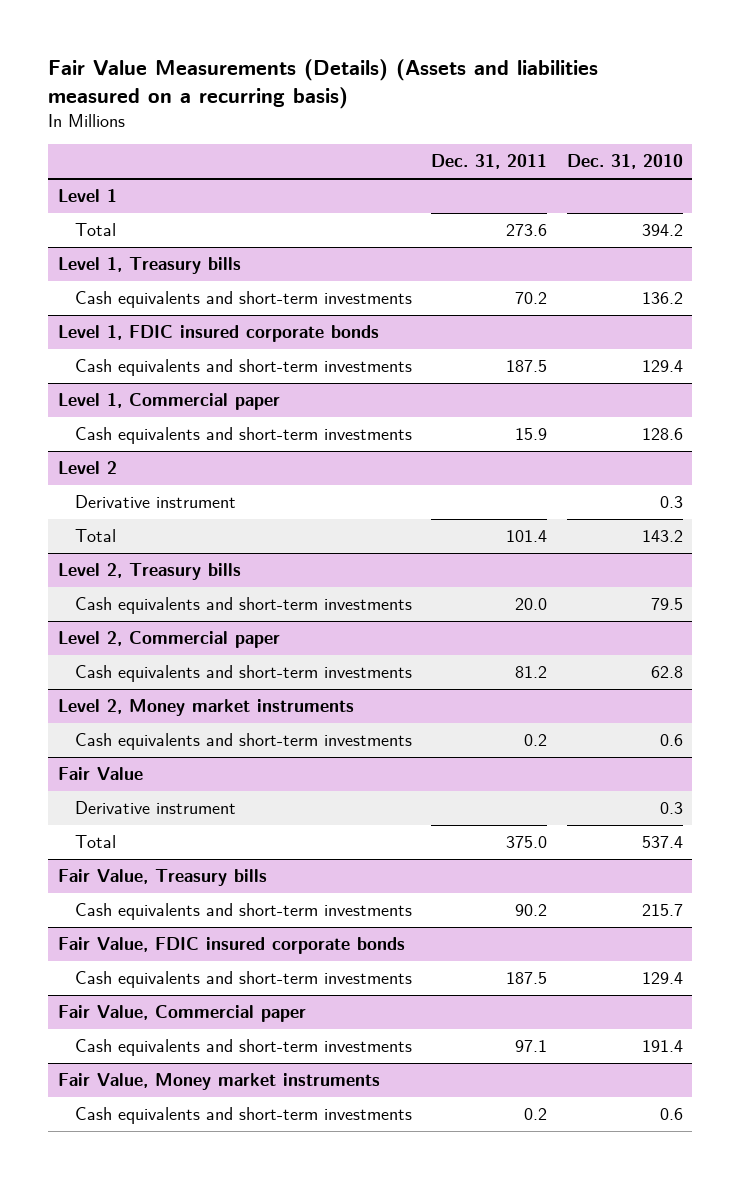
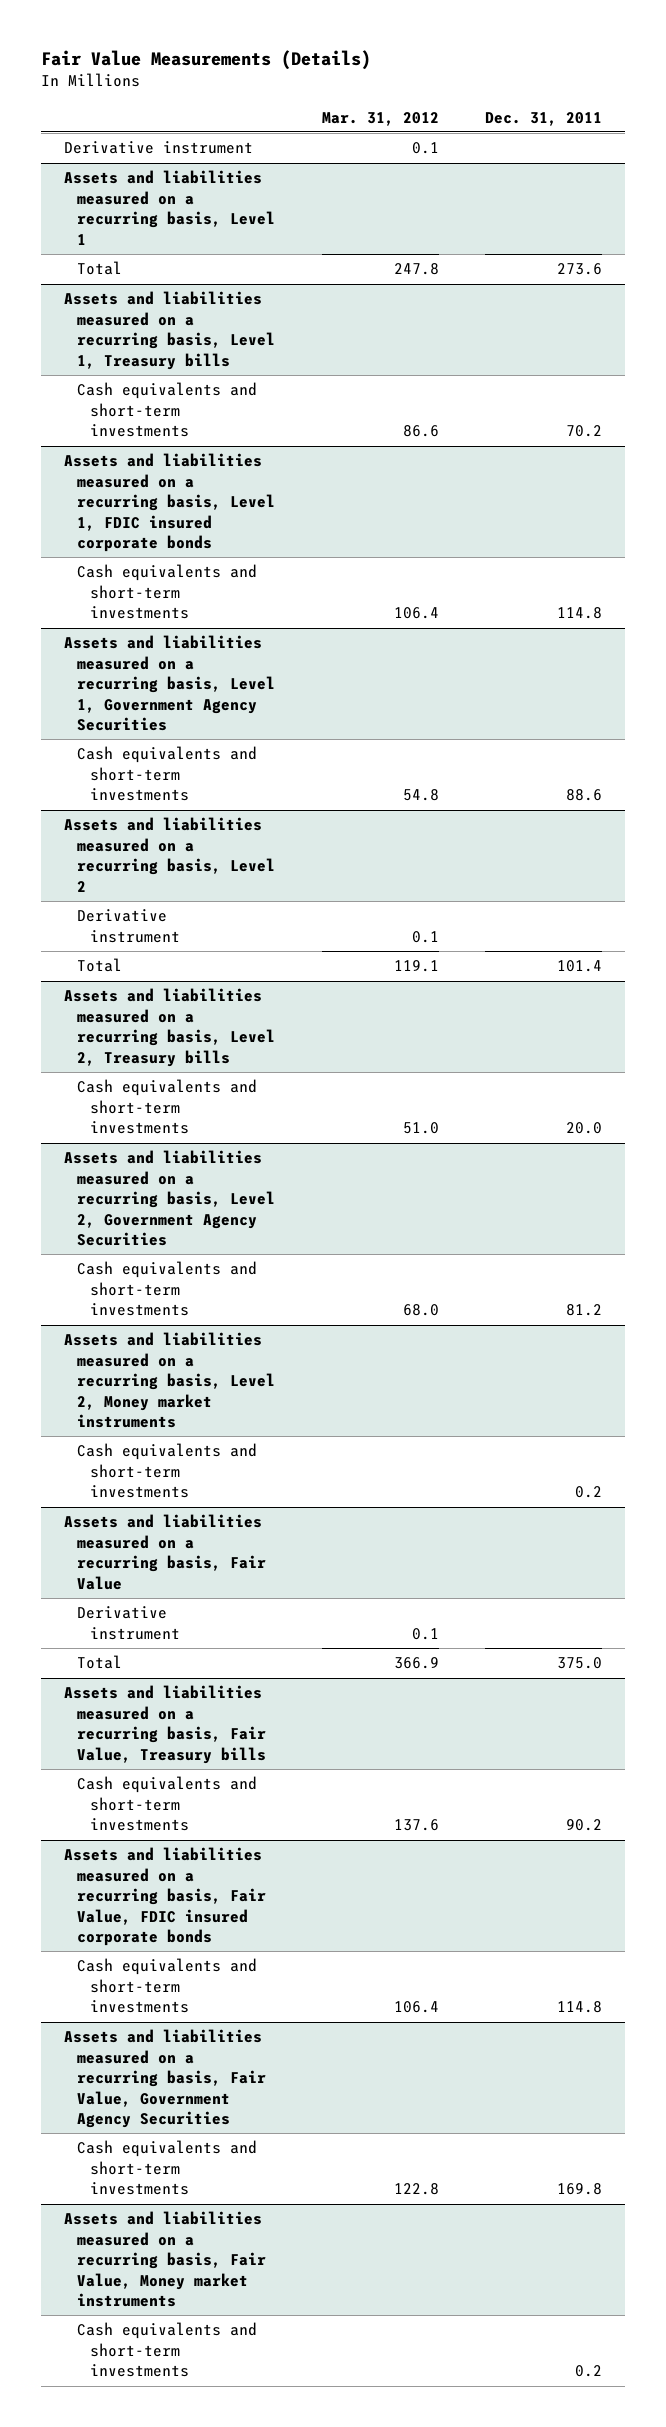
- Fair Value Measurements (Details) (Assets and liabilities measured on a recurring basis)
+ Fair Value Measurements (Details)
- | Dec. 31, 2011 | Dec. 31, 2010
+ | Mar. 31, 2012 | Dec. 31, 2011
- Level 1
+ Derivative instrument | 0.1 |
+ Assets and liabilities measured on a recurring basis, Level 1
- Level 1, Treasury bills
+ Assets and liabilities measured on a recurring basis, Level 1, Treasury bills
- Level 1, FDIC insured corporate bonds
- Cash equivalents and short-term investments | 187.5 | 129.4
- Level 1, Commercial paper
- Cash equivalents and short-term investments | 15.9 | 128.6
- Level 2
+ Assets and liabilities measured on a recurring basis, Level 1, FDIC insured corporate bonds
+ Cash equivalents and short-term investments | 106.4 | 114.8
+ Assets and liabilities measured on a recurring basis, Level 1, Government Agency Securities
+ Cash equivalents and short-term investments | 54.8 | 88.6
+ Assets and liabilities measured on a recurring basis, Level 2
- Level 2, Treasury bills
+ Assets and liabilities measured on a recurring basis, Level 2, Treasury bills
- Level 2, Commercial paper
+ Assets and liabilities measured on a recurring basis, Level 2, Government Agency Securities
- Level 2, Money market instruments
+ Assets and liabilities measured on a recurring basis, Level 2, Money market instruments
- Fair Value
+ Assets and liabilities measured on a recurring basis, Fair Value
- Fair Value, Treasury bills
+ Assets and liabilities measured on a recurring basis, Fair Value, Treasury bills
- Fair Value, FDIC insured corporate bonds
- Cash equivalents and short-term investments | 187.5 | 129.4
- Fair Value, Commercial paper
- Cash equivalents and short-term investments | 97.1 | 191.4
- Fair Value, Money market instruments
+ Assets and liabilities measured on a recurring basis, Fair Value, FDIC insured corporate bonds
+ Cash equivalents and short-term investments | 106.4 | 114.8
+ Assets and liabilities measured on a recurring basis, Fair Value, Government Agency Securities
+ Cash equivalents and short-term investments | 122.8 | 169.8
+ Assets and liabilities measured on a recurring basis, Fair Value, Money market instruments

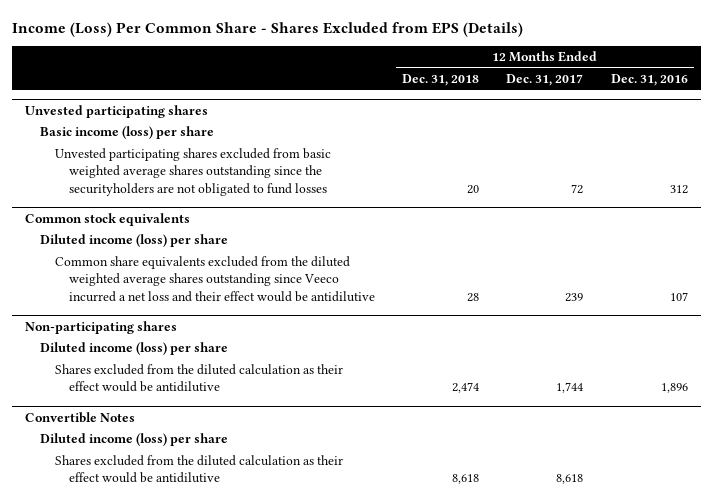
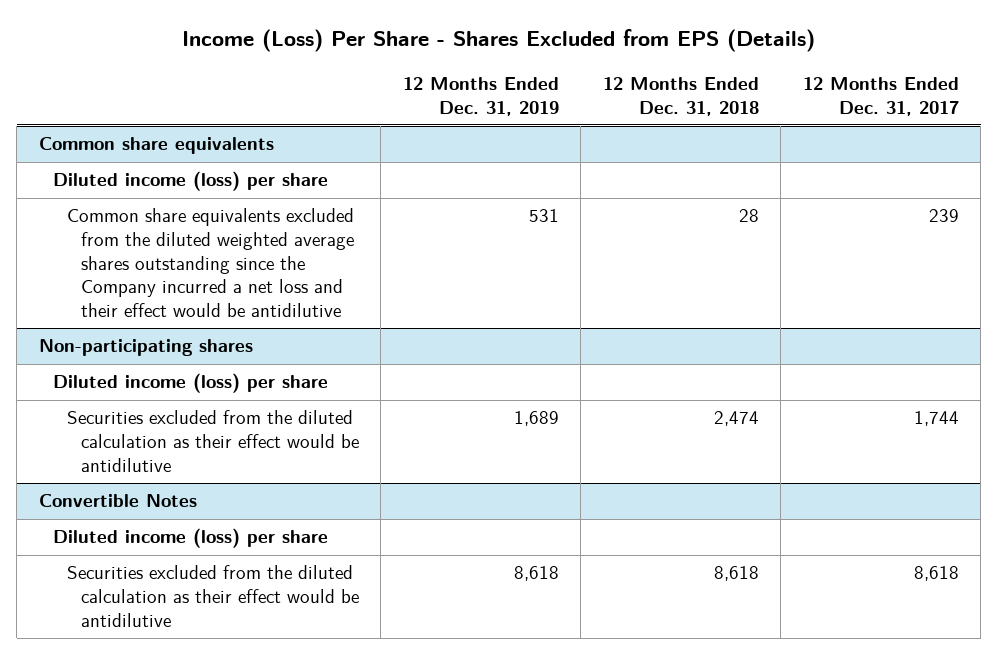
- Income (Loss) Per Common Share - Shares Excluded from EPS (Details)
+ Income (Loss) Per Share - Shares Excluded from EPS (Details)
- | 12 Months Ended Dec. 31, 2018 | 12 Months Ended Dec. 31, 2017 | 12 Months Ended Dec. 31, 2016
+ | 12 Months Ended Dec. 31, 2019 | 12 Months Ended Dec. 31, 2018 | 12 Months Ended Dec. 31, 2017
- Unvested participating shares
- Basic income (loss) per share
- Unvested participating shares excluded from basic weighted average shares outstanding since the securityholders are not obligated to fund losses | 20 | 72 | 312
- Common stock equivalents
+ Common share equivalents
- Common share equivalents excluded from the diluted weighted average shares outstanding since Veeco incurred a net loss and their effect would be antidilutive | 28 | 239 | 107
+ Common share equivalents excluded from the diluted weighted average shares outstanding since the Company incurred a net loss and their effect would be antidilutive | 531 | 28 | 239
@ Non-participating shares
- Shares excluded from the diluted calculation as their effect would be antidilutive | 2,474 | 1,744 | 1,896
+ Securities excluded from the diluted calculation as their effect would be antidilutive | 1,689 | 2,474 | 1,744
@ Convertible Notes
- Shares excluded from the diluted calculation as their effect would be antidilutive | 8,618 | 8,618 |
+ Securities excluded from the diluted calculation as their effect would be antidilutive | 8,618 | 8,618 | 8,618

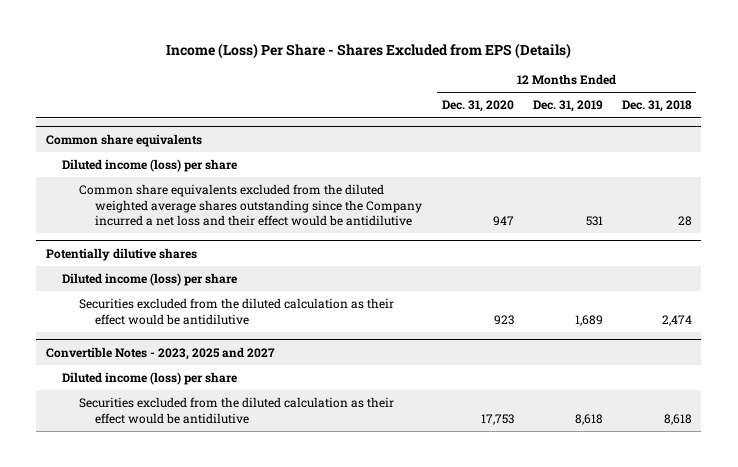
- | 12 Months Ended Dec. 31, 2019 | 12 Months Ended Dec. 31, 2018 | 12 Months Ended Dec. 31, 2017
+ | 12 Months Ended Dec. 31, 2020 | 12 Months Ended Dec. 31, 2019 | 12 Months Ended Dec. 31, 2018
- Non-participating shares
+ Potentially dilutive shares
- Convertible Notes
+ Convertible Notes - 2023, 2025 and 2027

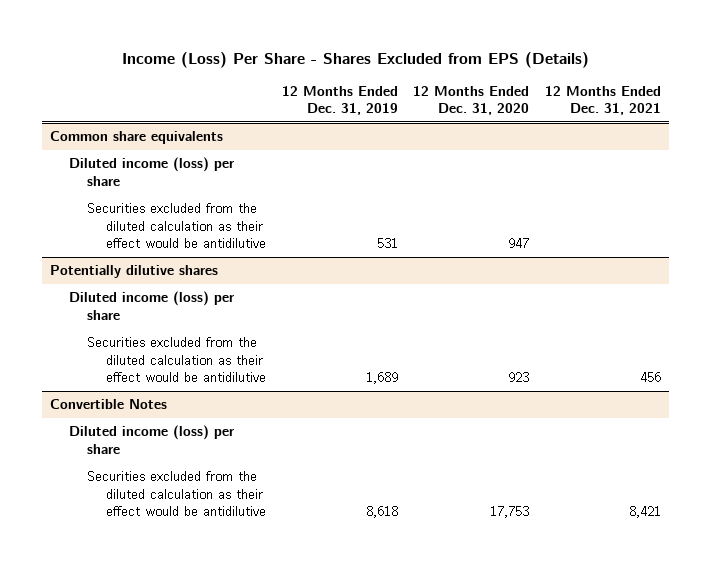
- | 12 Months Ended Dec. 31, 2020 | 12 Months Ended Dec. 31, 2019 | 12 Months Ended Dec. 31, 2018
+ | 12 Months Ended Dec. 31, 2019 | 12 Months Ended Dec. 31, 2020 | 12 Months Ended Dec. 31, 2021
@ Common share equivalents
- Common share equivalents excluded from the diluted weighted average shares outstanding since the Company incurred a net loss and their effect would be antidilutive | 947 | 531 | 28
+ Securities excluded from the diluted calculation as their effect would be antidilutive | 531 | 947 |
- Convertible Notes - 2023, 2025 and 2027
+ Convertible Notes

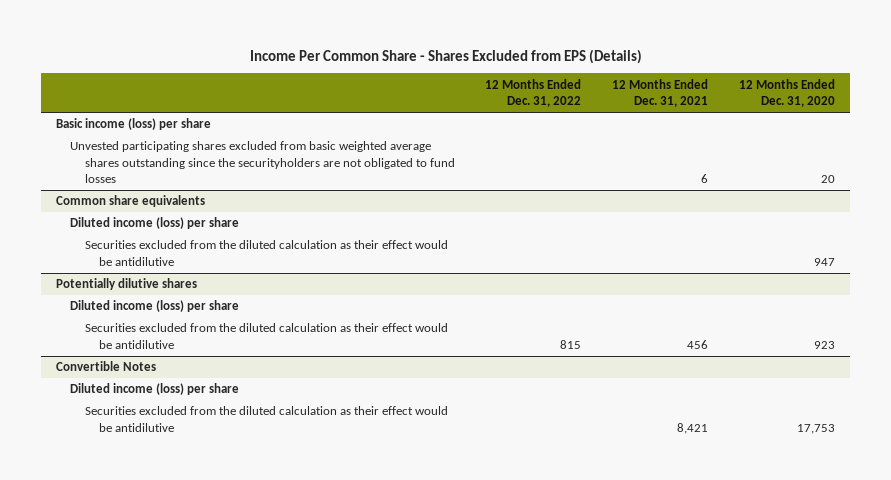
- Income (Loss) Per Share - Shares Excluded from EPS (Details)
+ Income Per Common Share - Shares Excluded from EPS (Details)
- | 12 Months Ended Dec. 31, 2019 | 12 Months Ended Dec. 31, 2020 | 12 Months Ended Dec. 31, 2021
+ | 12 Months Ended Dec. 31, 2022 | 12 Months Ended Dec. 31, 2021 | 12 Months Ended Dec. 31, 2020
+ Basic income (loss) per share
+ Unvested participating shares excluded from basic weighted average shares outstanding since the securityholders are not obligated to fund losses | | 6 | 20

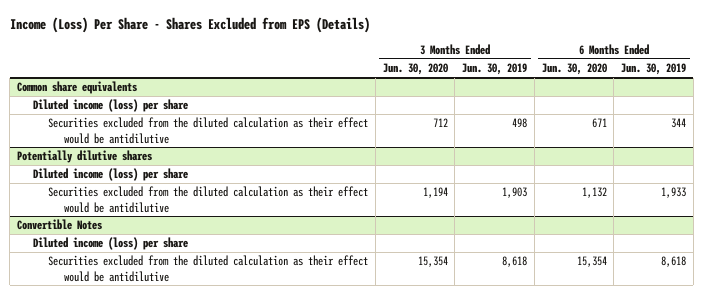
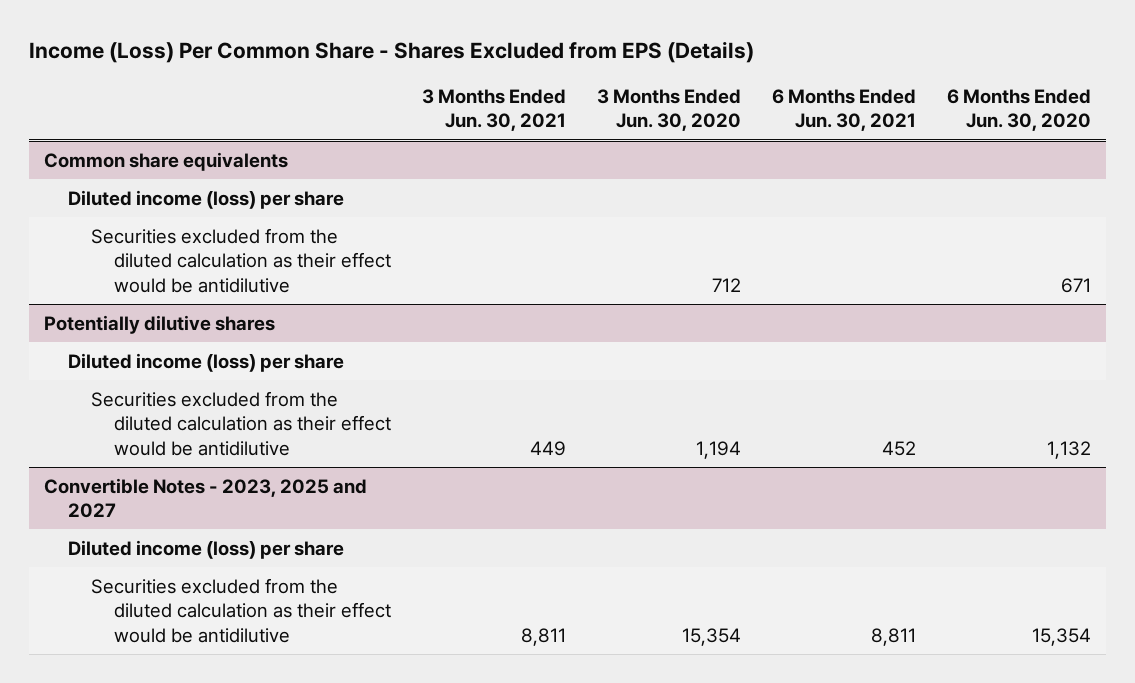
- Income (Loss) Per Share - Shares Excluded from EPS (Details)
+ Income (Loss) Per Common Share - Shares Excluded from EPS (Details)
- | 3 Months Ended Jun. 30, 2020 | 3 Months Ended Jun. 30, 2019 | 6 Months Ended Jun. 30, 2020 | 6 Months Ended Jun. 30, 2019
+ | 3 Months Ended Jun. 30, 2021 | 3 Months Ended Jun. 30, 2020 | 6 Months Ended Jun. 30, 2021 | 6 Months Ended Jun. 30, 2020
- Convertible Notes
+ Convertible Notes - 2023, 2025 and 2027

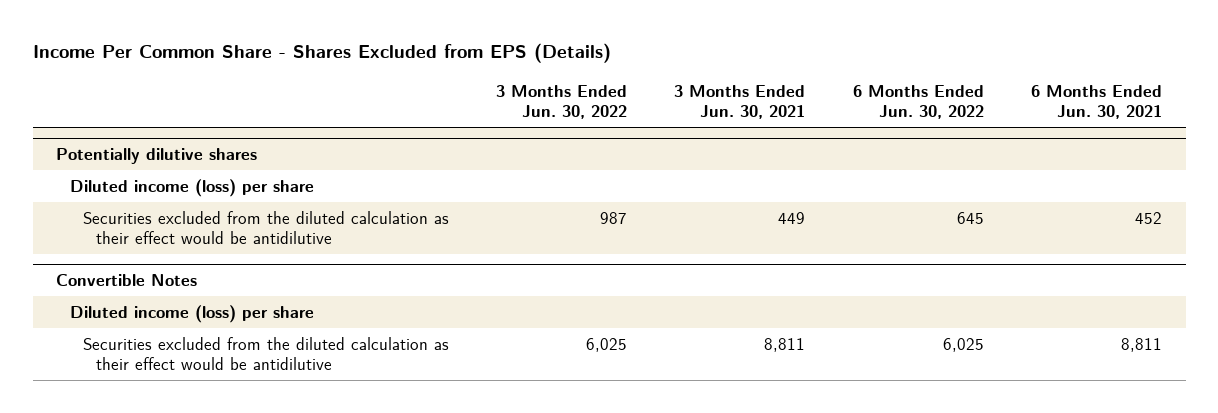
- Income (Loss) Per Common Share - Shares Excluded from EPS (Details)
+ Income Per Common Share - Shares Excluded from EPS (Details)
- | 3 Months Ended Jun. 30, 2021 | 3 Months Ended Jun. 30, 2020 | 6 Months Ended Jun. 30, 2021 | 6 Months Ended Jun. 30, 2020
+ | 3 Months Ended Jun. 30, 2022 | 3 Months Ended Jun. 30, 2021 | 6 Months Ended Jun. 30, 2022 | 6 Months Ended Jun. 30, 2021
- Common share equivalents
- Diluted income (loss) per share
- Securities excluded from the diluted calculation as their effect would be antidilutive | | 712 | | 671
- Convertible Notes - 2023, 2025 and 2027
+ Convertible Notes

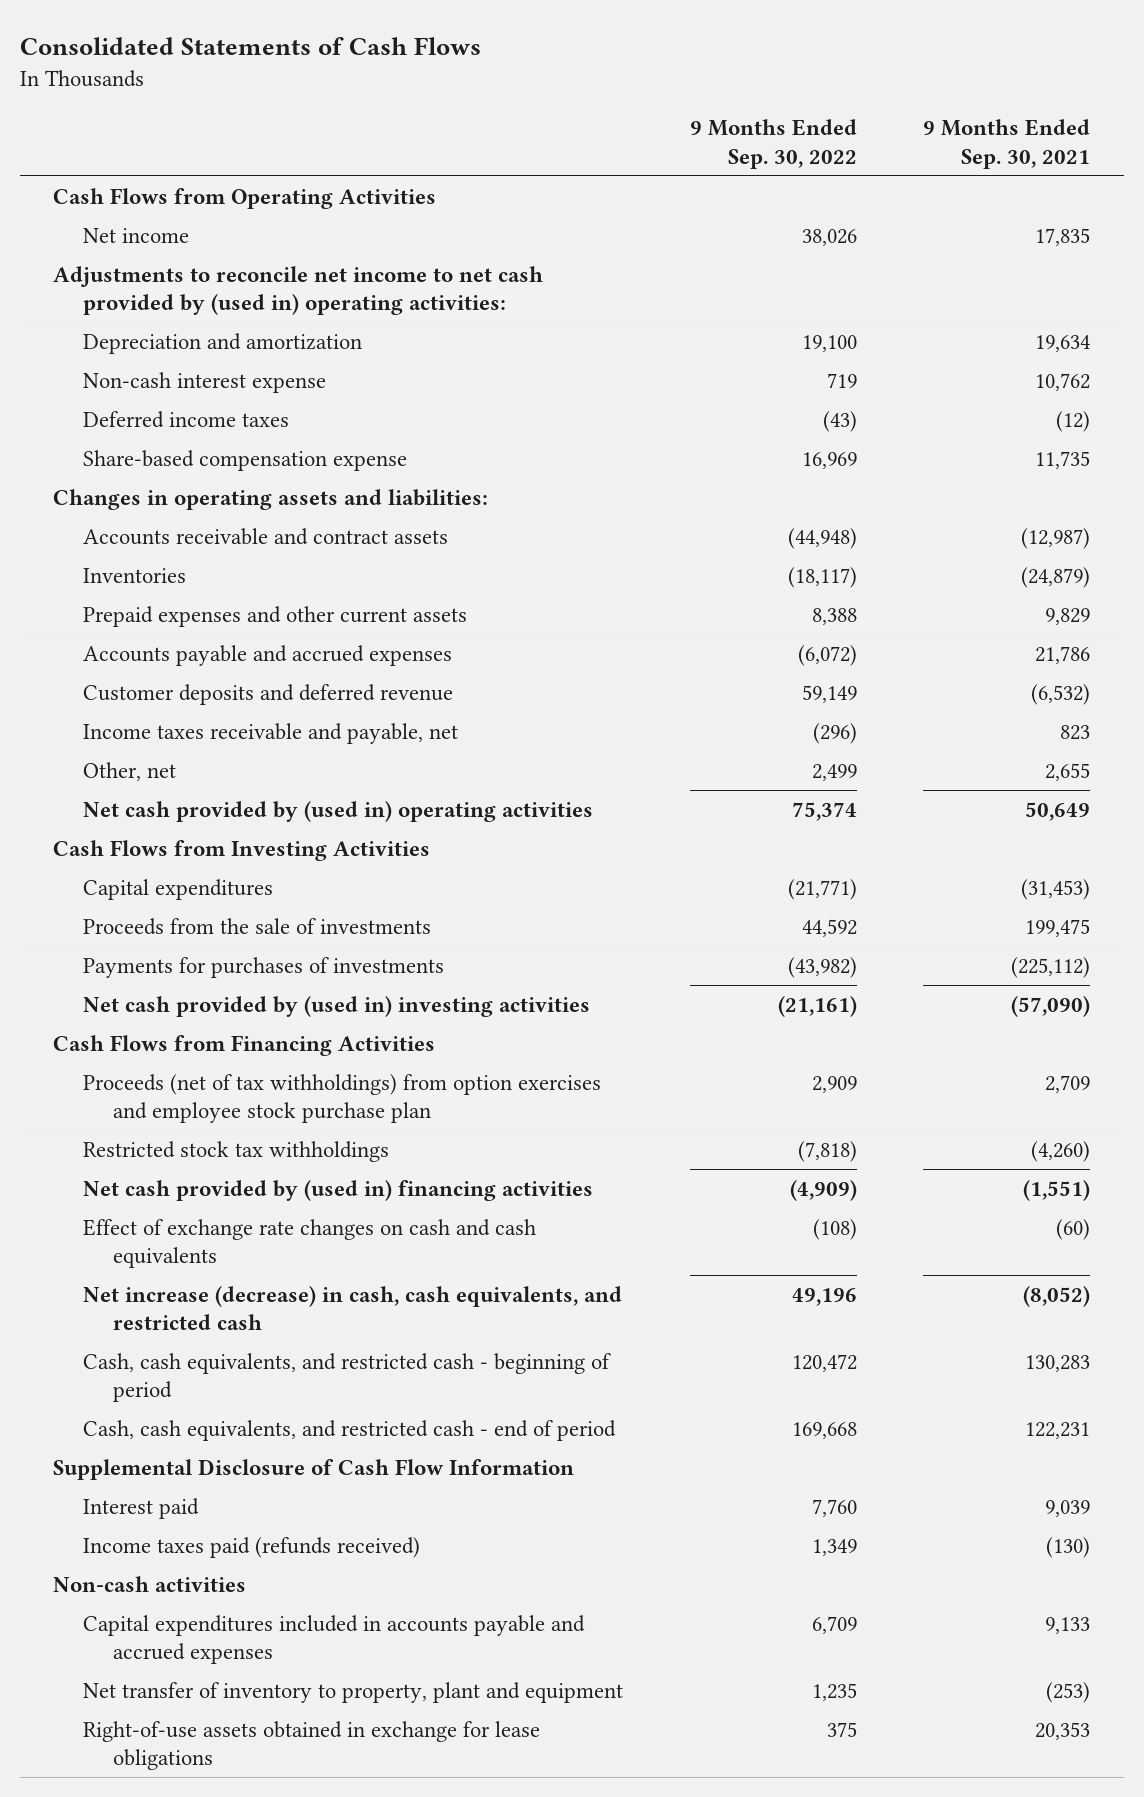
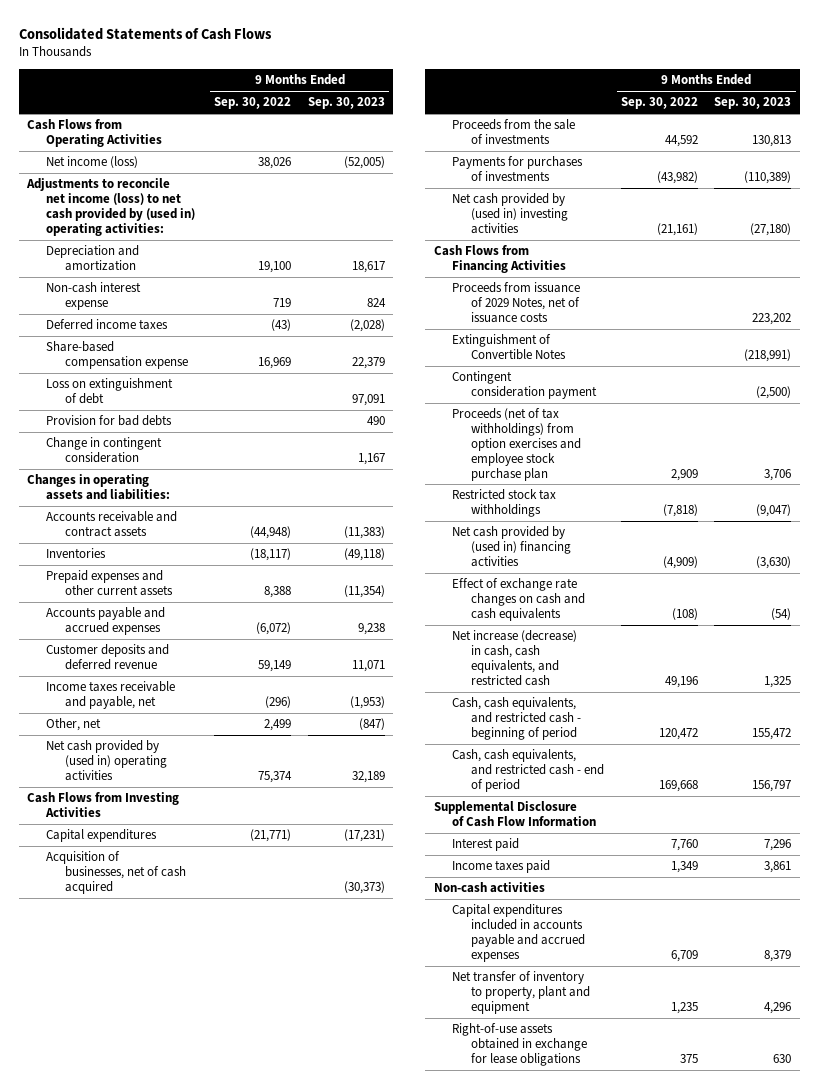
- | 9 Months Ended Sep. 30, 2022 | 9 Months Ended Sep. 30, 2021
+ | 9 Months Ended Sep. 30, 2022 | 9 Months Ended Sep. 30, 2023
- Net income | 38,026 | 17,835
- Adjustments to reconcile net income to net cash provided by (used in) operating activities:
+ Net income (loss) | 38,026 | (52,005)
+ Adjustments to reconcile net income (loss) to net cash provided by (used in) operating activities:
+ Loss on extinguishment of debt | | 97,091
+ Provision for bad debts | | 490
+ Change in contingent consideration | | 1,167
+ Acquisition of businesses, net of cash acquired | | (30,373)
+ Proceeds from issuance of 2029 Notes, net of issuance costs | | 223,202
+ Extinguishment of Convertible Notes | | (218,991)
+ Contingent consideration payment | | (2,500)
- Income taxes paid (refunds received) | 1,349 | (130)
+ Income taxes paid | 1,349 | 3,861

